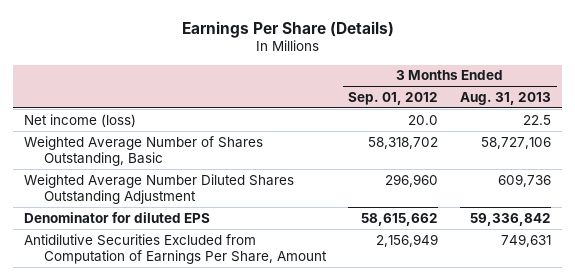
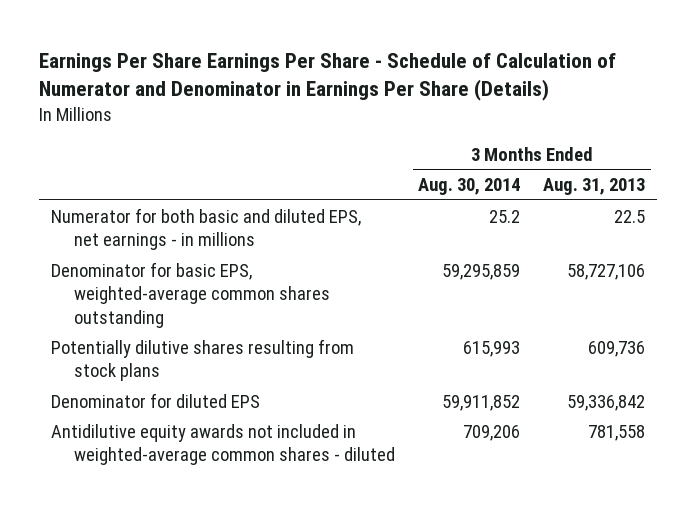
- Earnings Per Share (Details)
+ Earnings Per Share Earnings Per Share - Schedule of Calculation of Numerator and Denominator in Earnings Per Share (Details)
- | 3 Months Ended Sep. 01, 2012 | 3 Months Ended Aug. 31, 2013
+ | 3 Months Ended Aug. 30, 2014 | 3 Months Ended Aug. 31, 2013
- Net income (loss) | 20.0 | 22.5
- Weighted Average Number of Shares Outstanding, Basic | 58,318,702 | 58,727,106
- Weighted Average Number Diluted Shares Outstanding Adjustment | 296,960 | 609,736
+ Numerator for both basic and diluted EPS, net earnings - in millions | 25.2 | 22.5
+ Denominator for basic EPS, weighted-average common shares outstanding | 59,295,859 | 58,727,106
+ Potentially dilutive shares resulting from stock plans | 615,993 | 609,736
- Antidilutive Securities Excluded from Computation of Earnings Per Share, Amount | 2,156,949 | 749,631
+ Antidilutive equity awards not included in weighted-average common shares - diluted | 709,206 | 781,558

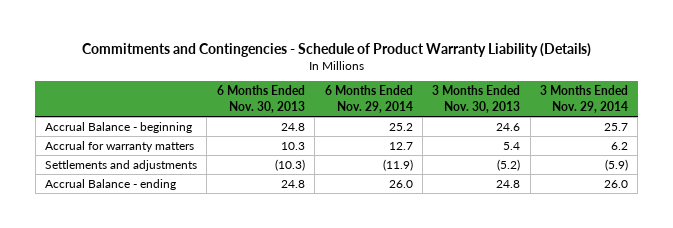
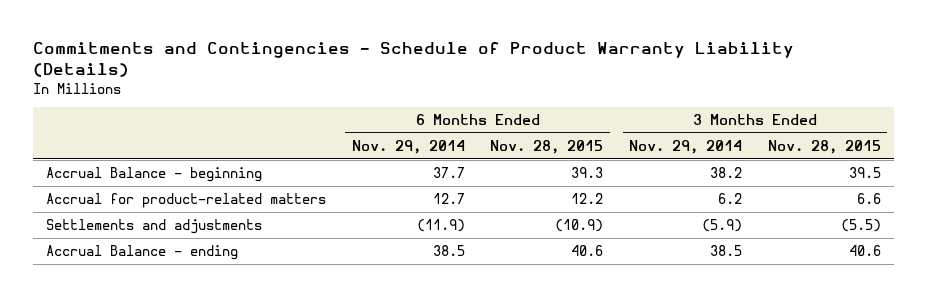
- | 6 Months Ended Nov. 30, 2013 | 6 Months Ended Nov. 29, 2014 | 3 Months Ended Nov. 30, 2013 | 3 Months Ended Nov. 29, 2014
+ | 6 Months Ended Nov. 29, 2014 | 6 Months Ended Nov. 28, 2015 | 3 Months Ended Nov. 29, 2014 | 3 Months Ended Nov. 28, 2015
- Accrual Balance - beginning | 24.8 | 25.2 | 24.6 | 25.7
- Accrual for warranty matters | 10.3 | 12.7 | 5.4 | 6.2
+ Accrual Balance - beginning | 37.7 | 39.3 | 38.2 | 39.5
+ Accrual for product-related matters | 12.7 | 12.2 | 6.2 | 6.6
- Accrual Balance - ending | 24.8 | 26.0 | 24.8 | 26.0
+ Accrual Balance - ending | 38.5 | 40.6 | 38.5 | 40.6

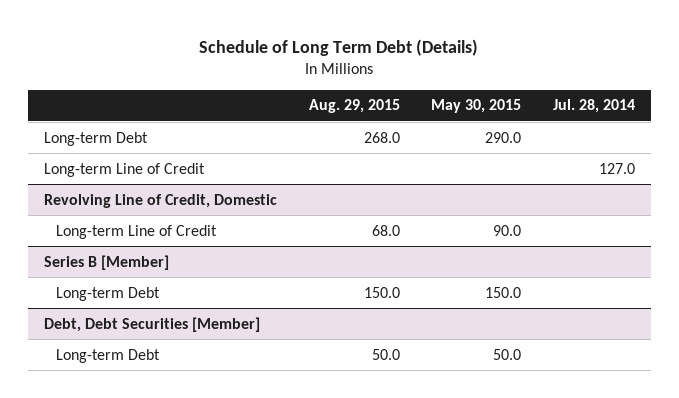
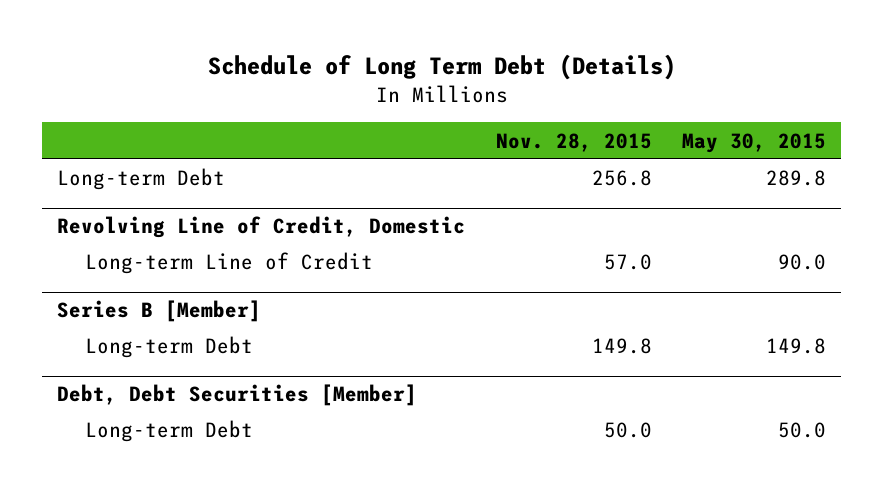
- | Aug. 29, 2015 | May 30, 2015 | Jul. 28, 2014
+ | Nov. 28, 2015 | May 30, 2015
- Long-term Debt | 268.0 | 290.0 |
- Long-term Line of Credit | | | 127.0
+ Long-term Debt | 256.8 | 289.8
@ Series B [Member]
- Long-term Debt | 150.0 | 150.0 |
+ Long-term Debt | 149.8 | 149.8

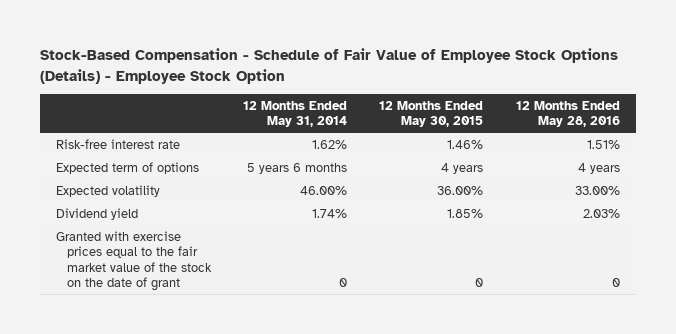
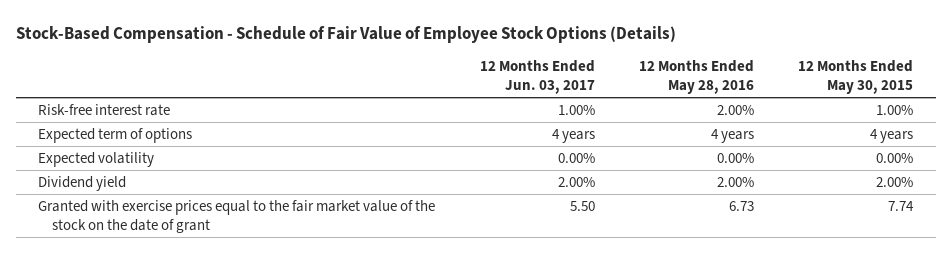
- Stock-Based Compensation - Schedule of Fair Value of Employee Stock Options (Details) - Employee Stock Option
+ Stock-Based Compensation - Schedule of Fair Value of Employee Stock Options (Details)
- | 12 Months Ended May 31, 2014 | 12 Months Ended May 30, 2015 | 12 Months Ended May 28, 2016
+ | 12 Months Ended Jun. 03, 2017 | 12 Months Ended May 28, 2016 | 12 Months Ended May 30, 2015
- Risk-free interest rate | 1.62% | 1.46% | 1.51%
+ Risk-free interest rate | 1.00% | 2.00% | 1.00%
- Expected volatility | 46.00% | 36.00% | 33.00%
- Dividend yield | 1.74% | 1.85% | 2.03%
- Granted with exercise prices equal to the fair market value of the stock on the date of grant | 0 | 0 | 0
+ Expected volatility | 0.00% | 0.00% | 0.00%
+ Dividend yield | 2.00% | 2.00% | 2.00%
+ Granted with exercise prices equal to the fair market value of the stock on the date of grant | 5.50 | 6.73 | 7.74

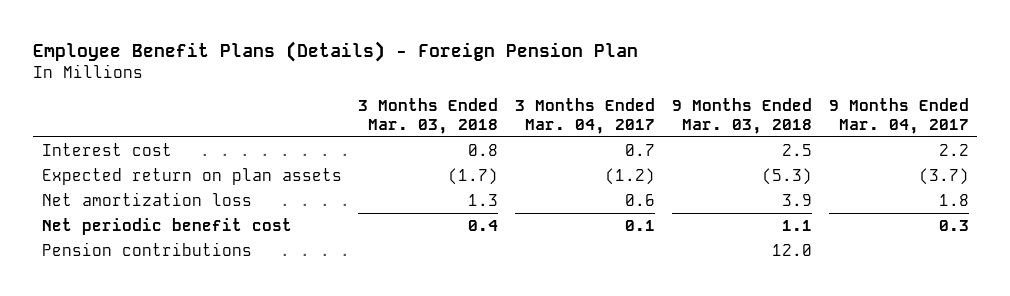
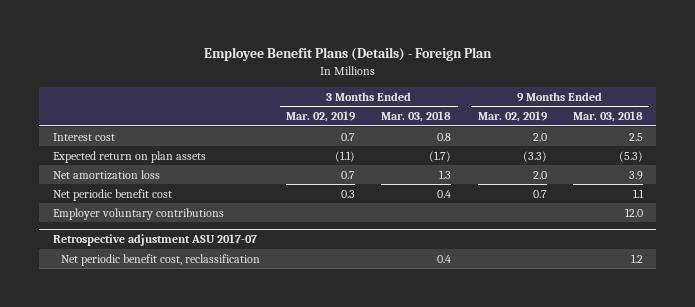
- Employee Benefit Plans (Details) - Foreign Pension Plan
+ Employee Benefit Plans (Details) - Foreign Plan
- | 3 Months Ended Mar. 03, 2018 | 3 Months Ended Mar. 04, 2017 | 9 Months Ended Mar. 03, 2018 | 9 Months Ended Mar. 04, 2017
+ | 3 Months Ended Mar. 02, 2019 | 3 Months Ended Mar. 03, 2018 | 9 Months Ended Mar. 02, 2019 | 9 Months Ended Mar. 03, 2018
- Pension contributions | | | 12.0 |
+ Employer voluntary contributions | | | | 12.0
+ Retrospective adjustment ASU 2017-07
+ Net periodic benefit cost, reclassification | | 0.4 | | 1.2

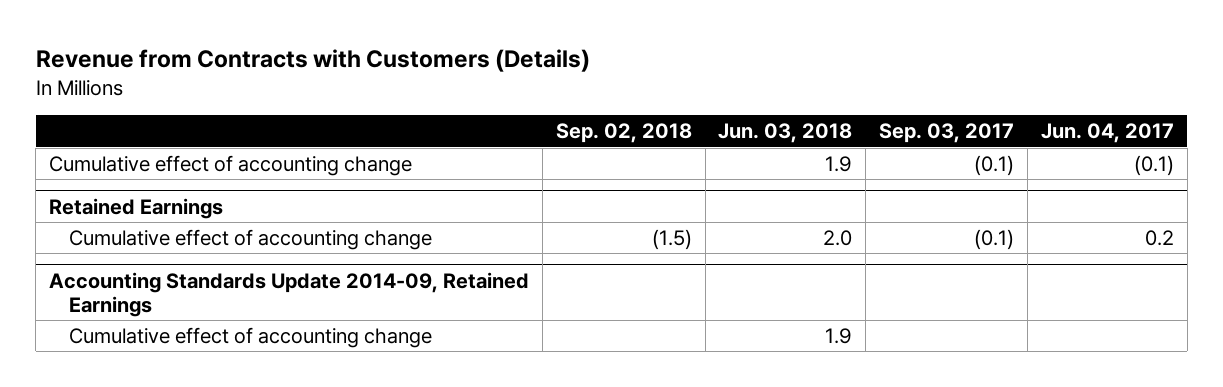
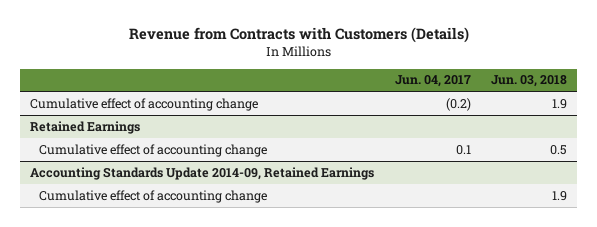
- | Sep. 02, 2018 | Jun. 03, 2018 | Sep. 03, 2017 | Jun. 04, 2017
+ | Jun. 04, 2017 | Jun. 03, 2018
- Cumulative effect of accounting change | | 1.9 | (0.1) | (0.1)
+ Cumulative effect of accounting change | (0.2) | 1.9
@ Retained Earnings
- Cumulative effect of accounting change | (1.5) | 2.0 | (0.1) | 0.2
+ Cumulative effect of accounting change | 0.1 | 0.5

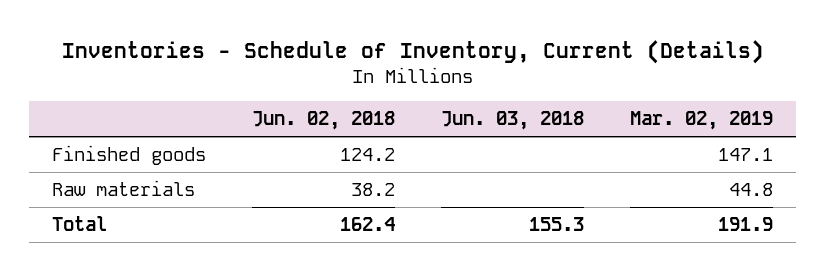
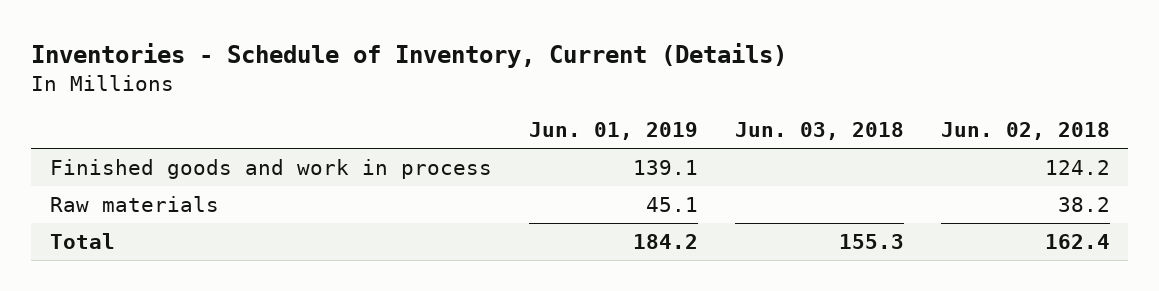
- | Jun. 02, 2018 | Jun. 03, 2018 | Mar. 02, 2019
+ | Jun. 01, 2019 | Jun. 03, 2018 | Jun. 02, 2018
- Finished goods | 124.2 | | 147.1
+ Finished goods and work in process | 139.1 | | 124.2

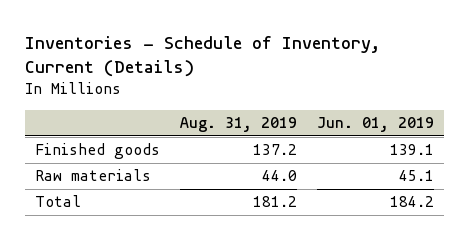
- | Jun. 01, 2019 | Jun. 03, 2018 | Jun. 02, 2018
+ | Aug. 31, 2019 | Jun. 01, 2019
- Finished goods and work in process | 139.1 | | 124.2
+ Finished goods | 137.2 | 139.1

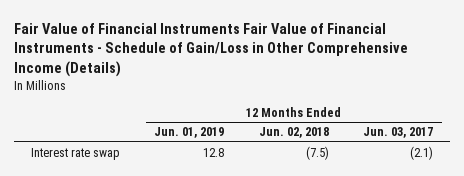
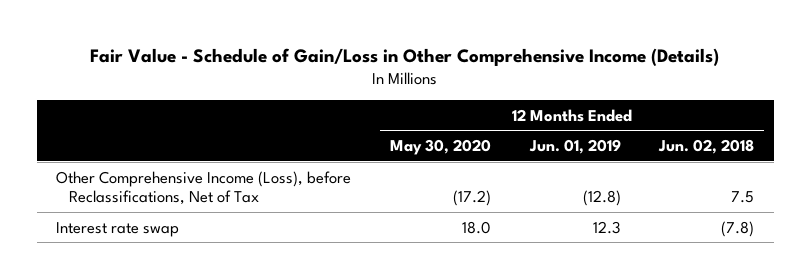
- Fair Value of Financial Instruments Fair Value of Financial Instruments - Schedule of Gain/Loss in Other Comprehensive Income (Details)
+ Fair Value - Schedule of Gain/Loss in Other Comprehensive Income (Details)
- | 12 Months Ended Jun. 01, 2019 | 12 Months Ended Jun. 02, 2018 | 12 Months Ended Jun. 03, 2017
+ | 12 Months Ended May 30, 2020 | 12 Months Ended Jun. 01, 2019 | 12 Months Ended Jun. 02, 2018
- Interest rate swap | 12.8 | (7.5) | (2.1)
+ Other Comprehensive Income (Loss), before Reclassifications, Net of Tax | (17.2) | (12.8) | 7.5
+ Interest rate swap | 18.0 | 12.3 | (7.8)

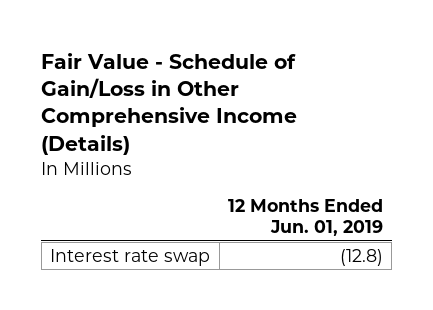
- | 12 Months Ended May 30, 2020 | 12 Months Ended Jun. 01, 2019 | 12 Months Ended Jun. 02, 2018
+ | 12 Months Ended Jun. 01, 2019
- Other Comprehensive Income (Loss), before Reclassifications, Net of Tax | (17.2) | (12.8) | 7.5
- Interest rate swap | 18.0 | 12.3 | (7.8)
+ Interest rate swap | (12.8)

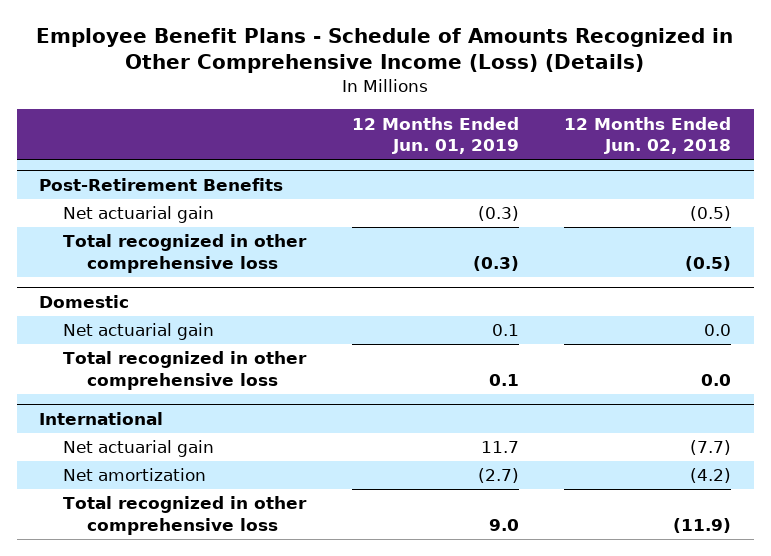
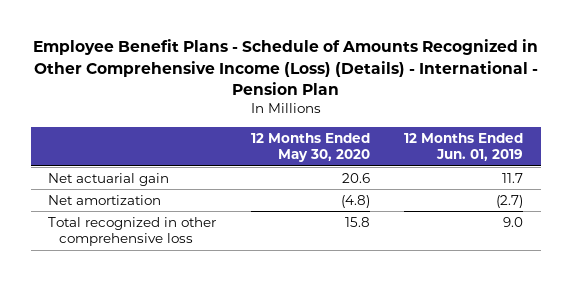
- Employee Benefit Plans - Schedule of Amounts Recognized in Other Comprehensive Income (Loss) (Details)
+ Employee Benefit Plans - Schedule of Amounts Recognized in Other Comprehensive Income (Loss) (Details) - International - Pension Plan
- | 12 Months Ended Jun. 01, 2019 | 12 Months Ended Jun. 02, 2018
+ | 12 Months Ended May 30, 2020 | 12 Months Ended Jun. 01, 2019
- Post-Retirement Benefits
- Net actuarial gain | (0.3) | (0.5)
- Total recognized in other comprehensive loss | (0.3) | (0.5)
- Domestic
- Net actuarial gain | 0.1 | 0.0
- Total recognized in other comprehensive loss | 0.1 | 0.0
- International

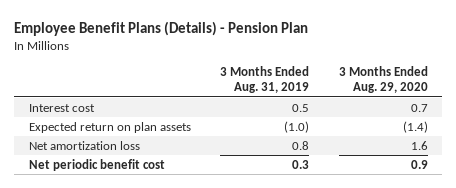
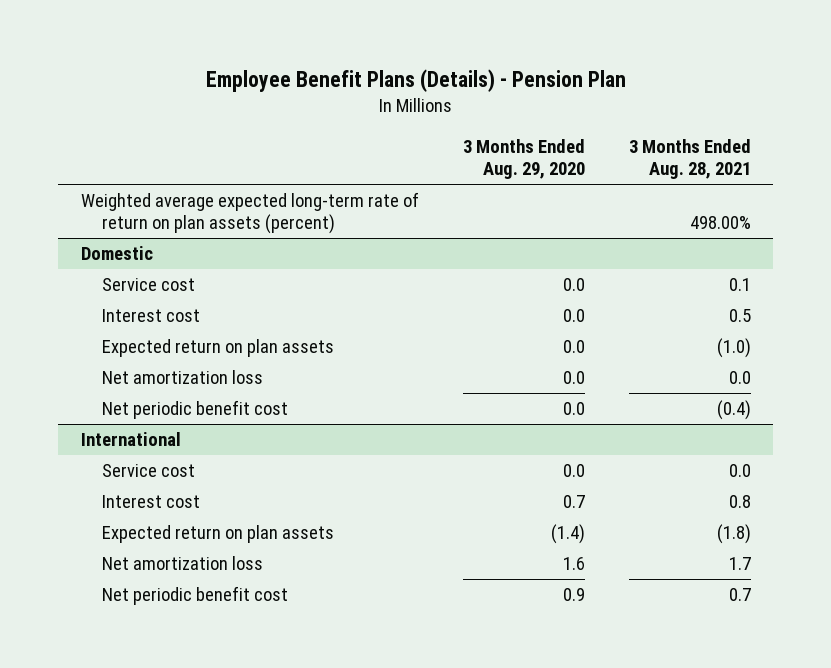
- | 3 Months Ended Aug. 31, 2019 | 3 Months Ended Aug. 29, 2020
+ | 3 Months Ended Aug. 29, 2020 | 3 Months Ended Aug. 28, 2021
+ Weighted average expected long-term rate of return on plan assets (percent) | | 498.00%
+ Domestic
+ Service cost | 0.0 | 0.1
+ Interest cost | 0.0 | 0.5
+ Expected return on plan assets | 0.0 | (1.0)
+ Net amortization loss | 0.0 | 0.0
+ Net periodic benefit cost | 0.0 | (0.4)
+ International
+ Service cost | 0.0 | 0.0

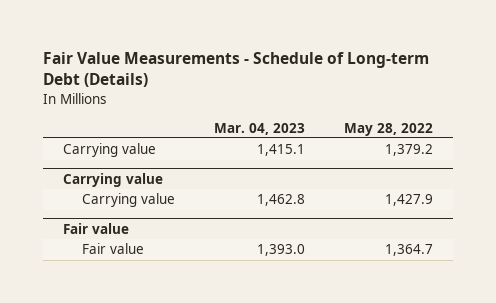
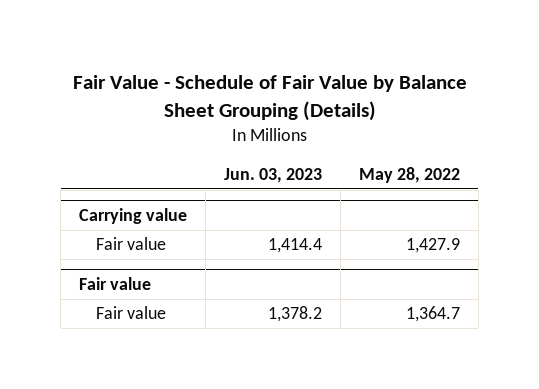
- Fair Value Measurements - Schedule of Long-term Debt (Details)
+ Fair Value - Schedule of Fair Value by Balance Sheet Grouping (Details)
- | Mar. 04, 2023 | May 28, 2022
+ | Jun. 03, 2023 | May 28, 2022
- Carrying value | 1,415.1 | 1,379.2
@ Carrying value
- Carrying value | 1,462.8 | 1,427.9
+ Fair value | 1,414.4 | 1,427.9

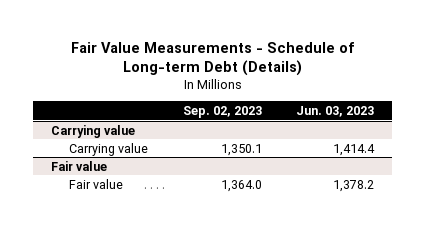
- Fair Value - Schedule of Fair Value by Balance Sheet Grouping (Details)
+ Fair Value Measurements - Schedule of Long-term Debt (Details)
- | Jun. 03, 2023 | May 28, 2022
+ | Sep. 02, 2023 | Jun. 03, 2023
@ Carrying value
- Fair value | 1,414.4 | 1,427.9
+ Carrying value | 1,350.1 | 1,414.4

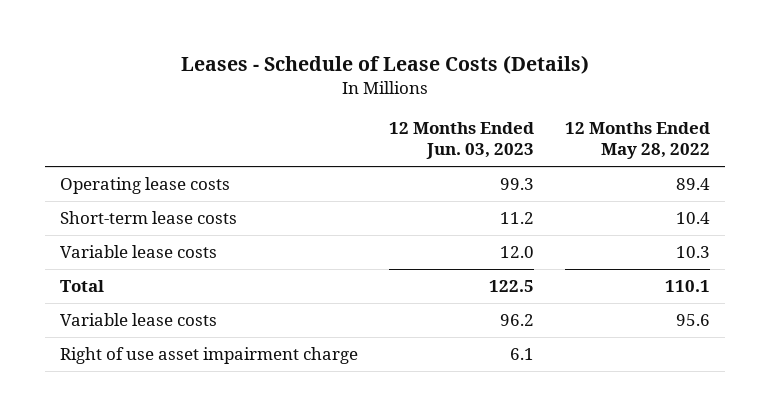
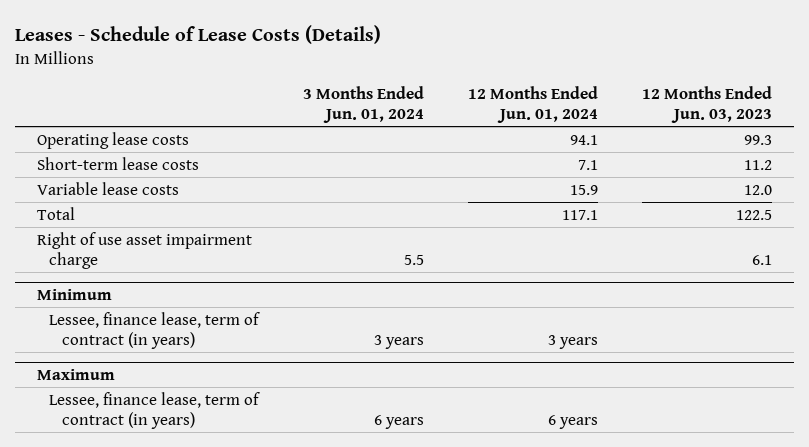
- | 12 Months Ended Jun. 03, 2023 | 12 Months Ended May 28, 2022
+ | 3 Months Ended Jun. 01, 2024 | 12 Months Ended Jun. 01, 2024 | 12 Months Ended Jun. 03, 2023
- Variable lease costs | 96.2 | 95.6
+ Minimum
+ Lessee, finance lease, term of contract (in years) | 3 years | 3 years |
+ Maximum
+ Lessee, finance lease, term of contract (in years) | 6 years | 6 years |

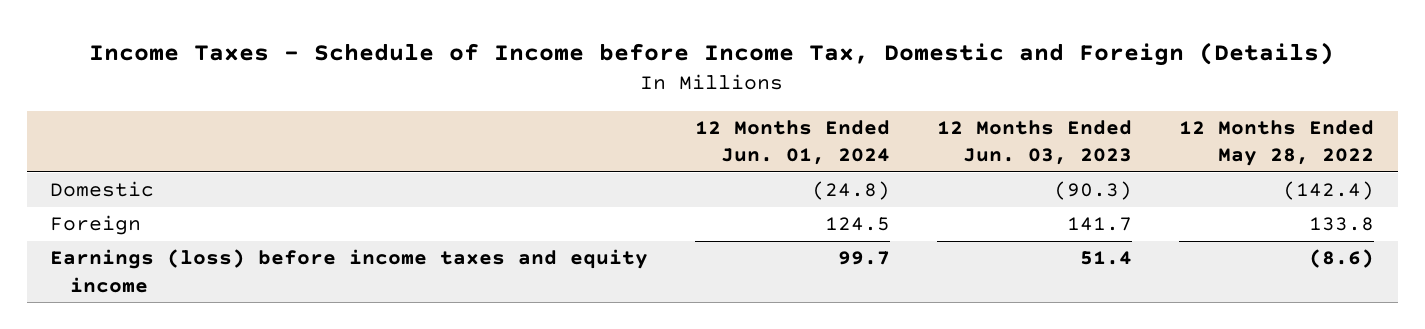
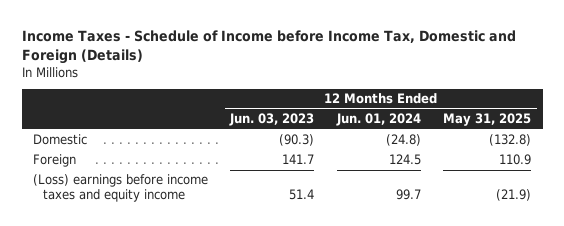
- | 12 Months Ended Jun. 01, 2024 | 12 Months Ended Jun. 03, 2023 | 12 Months Ended May 28, 2022
+ | 12 Months Ended Jun. 03, 2023 | 12 Months Ended Jun. 01, 2024 | 12 Months Ended May 31, 2025
- Earnings (loss) before income taxes and equity income | 99.7 | 51.4 | (8.6)
+ (Loss) earnings before income taxes and equity income | 51.4 | 99.7 | (21.9)

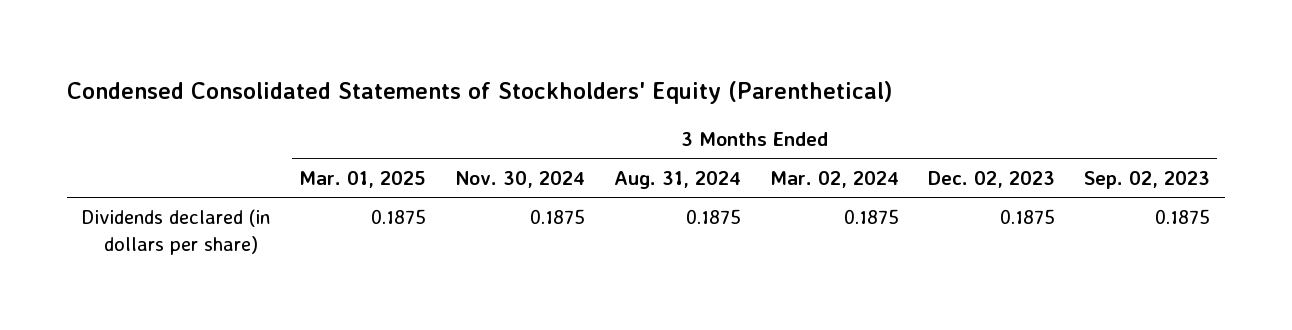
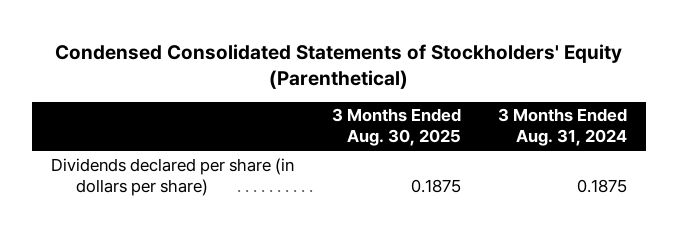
- | 3 Months Ended Mar. 01, 2025 | 3 Months Ended Nov. 30, 2024 | 3 Months Ended Aug. 31, 2024 | 3 Months Ended Mar. 02, 2024 | 3 Months Ended Dec. 02, 2023 | 3 Months Ended Sep. 02, 2023
+ | 3 Months Ended Aug. 30, 2025 | 3 Months Ended Aug. 31, 2024
- Dividends declared (in dollars per share) | 0.1875 | 0.1875 | 0.1875 | 0.1875 | 0.1875 | 0.1875
+ Dividends declared per share (in dollars per share) | 0.1875 | 0.1875

